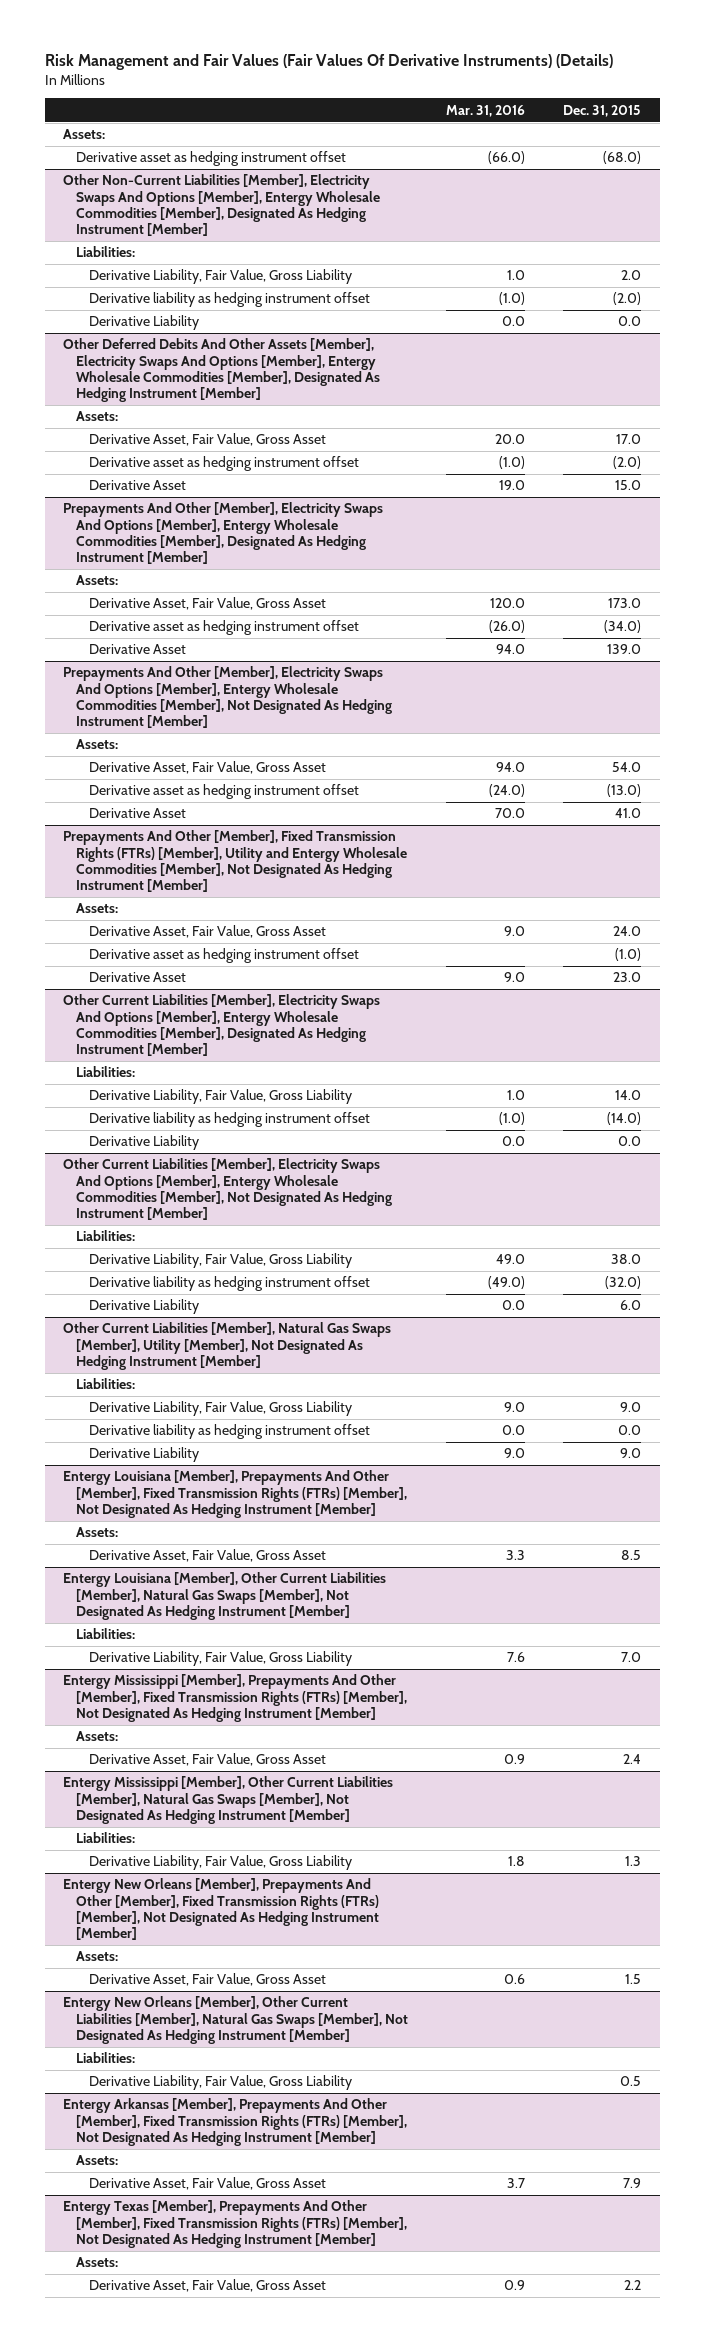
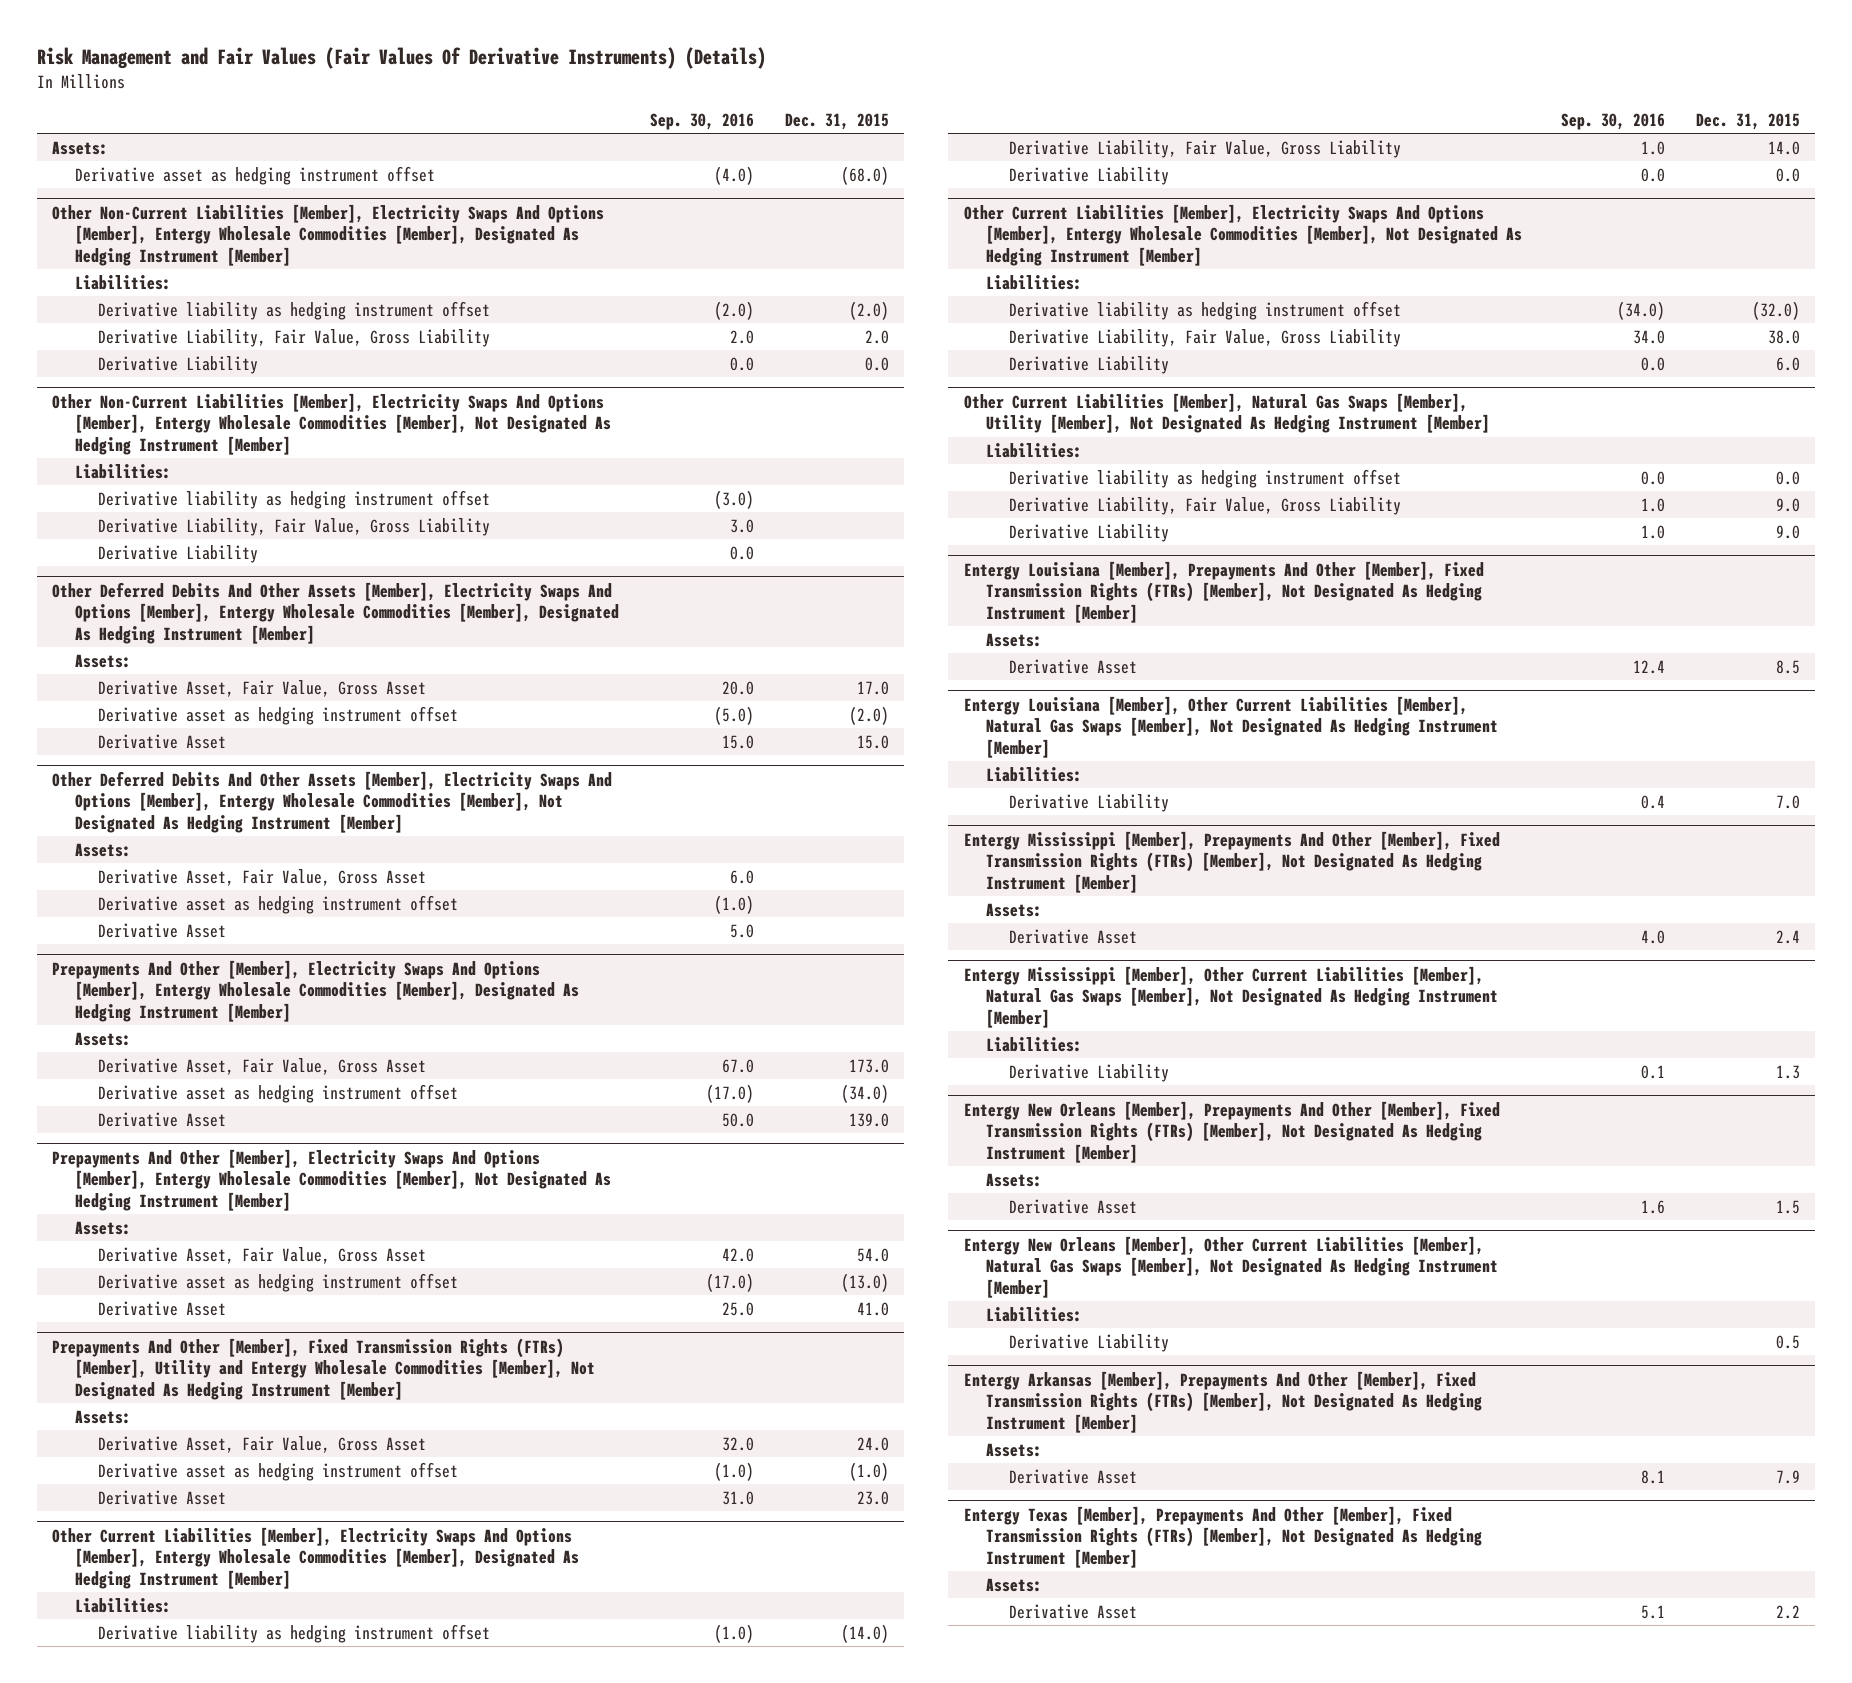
- | Mar. 31, 2016 | Dec. 31, 2015
+ | Sep. 30, 2016 | Dec. 31, 2015
@ Other Non-Current Liabilities [Member], Electricity Swaps And Options [Member], Entergy Wholesale Commodities [Member], Designated As Hedging Instrument [Member]
moved down: Derivative Liability, Fair Value, Gross Liability | 2.0 | 2.0
+ Other Non-Current Liabilities [Member], Electricity Swaps And Options [Member], Entergy Wholesale Commodities [Member], Not Designated As Hedging Instrument [Member]
+ Liabilities:
+ Derivative liability as hedging instrument offset | (3.0) |
+ Derivative Liability, Fair Value, Gross Liability | 3.0 |
+ Derivative Liability | 0.0 |
+ Other Deferred Debits And Other Assets [Member], Electricity Swaps And Options [Member], Entergy Wholesale Commodities [Member], Not Designated As Hedging Instrument [Member]
+ Assets:
+ Derivative Asset, Fair Value, Gross Asset | 6.0 |
+ Derivative asset as hedging instrument offset | (1.0) |
+ Derivative Asset | 5.0 |
@ Other Current Liabilities [Member], Electricity Swaps And Options [Member], Entergy Wholesale Commodities [Member], Designated As Hedging Instrument [Member]
moved down: Derivative Liability, Fair Value, Gross Liability | 1.0 | 14.0
@ Other Current Liabilities [Member], Electricity Swaps And Options [Member], Entergy Wholesale Commodities [Member], Not Designated As Hedging Instrument [Member]
moved down: Derivative Liability, Fair Value, Gross Liability | 34.0 | 38.0
@ Other Current Liabilities [Member], Natural Gas Swaps [Member], Utility [Member], Not Designated As Hedging Instrument [Member]
moved down: Derivative Liability, Fair Value, Gross Liability | 1.0 | 9.0
@ Entergy Louisiana [Member], Prepayments And Other [Member], Fixed Transmission Rights (FTRs) [Member], Not Designated As Hedging Instrument [Member]
- Derivative Asset, Fair Value, Gross Asset | 3.3 | 8.5
+ Derivative Asset | 12.4 | 8.5
@ Entergy Louisiana [Member], Other Current Liabilities [Member], Natural Gas Swaps [Member], Not Designated As Hedging Instrument [Member]
- Derivative Liability, Fair Value, Gross Liability | 7.6 | 7.0
+ Derivative Liability | 0.4 | 7.0
@ Entergy Mississippi [Member], Prepayments And Other [Member], Fixed Transmission Rights (FTRs) [Member], Not Designated As Hedging Instrument [Member]
- Derivative Asset, Fair Value, Gross Asset | 0.9 | 2.4
+ Derivative Asset | 4.0 | 2.4
@ Entergy Mississippi [Member], Other Current Liabilities [Member], Natural Gas Swaps [Member], Not Designated As Hedging Instrument [Member]
- Derivative Liability, Fair Value, Gross Liability | 1.8 | 1.3
+ Derivative Liability | 0.1 | 1.3
@ Entergy New Orleans [Member], Prepayments And Other [Member], Fixed Transmission Rights (FTRs) [Member], Not Designated As Hedging Instrument [Member]
- Derivative Asset, Fair Value, Gross Asset | 0.6 | 1.5
+ Derivative Asset | 1.6 | 1.5
@ Entergy New Orleans [Member], Other Current Liabilities [Member], Natural Gas Swaps [Member], Not Designated As Hedging Instrument [Member]
- Derivative Liability, Fair Value, Gross Liability | | 0.5
+ Derivative Liability | | 0.5
@ Entergy Arkansas [Member], Prepayments And Other [Member], Fixed Transmission Rights (FTRs) [Member], Not Designated As Hedging Instrument [Member]
- Derivative Asset, Fair Value, Gross Asset | 3.7 | 7.9
+ Derivative Asset | 8.1 | 7.9
@ Entergy Texas [Member], Prepayments And Other [Member], Fixed Transmission Rights (FTRs) [Member], Not Designated As Hedging Instrument [Member]
- Derivative Asset, Fair Value, Gross Asset | 0.9 | 2.2
+ Derivative Asset | 5.1 | 2.2

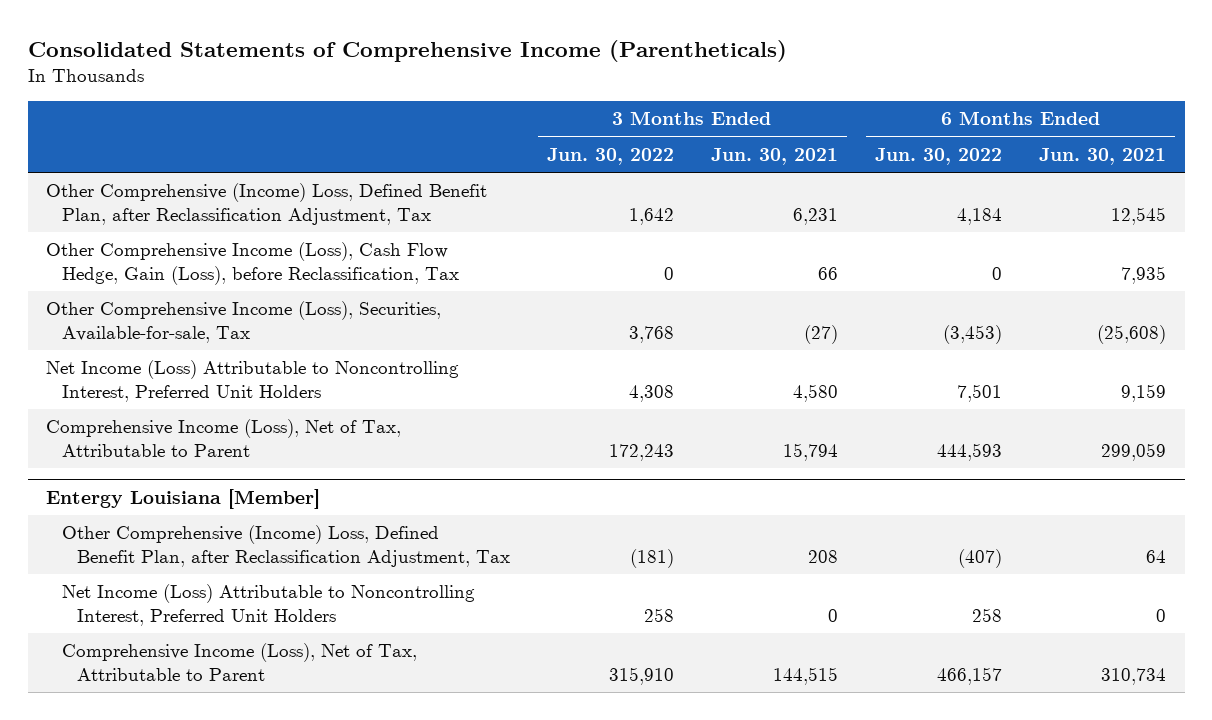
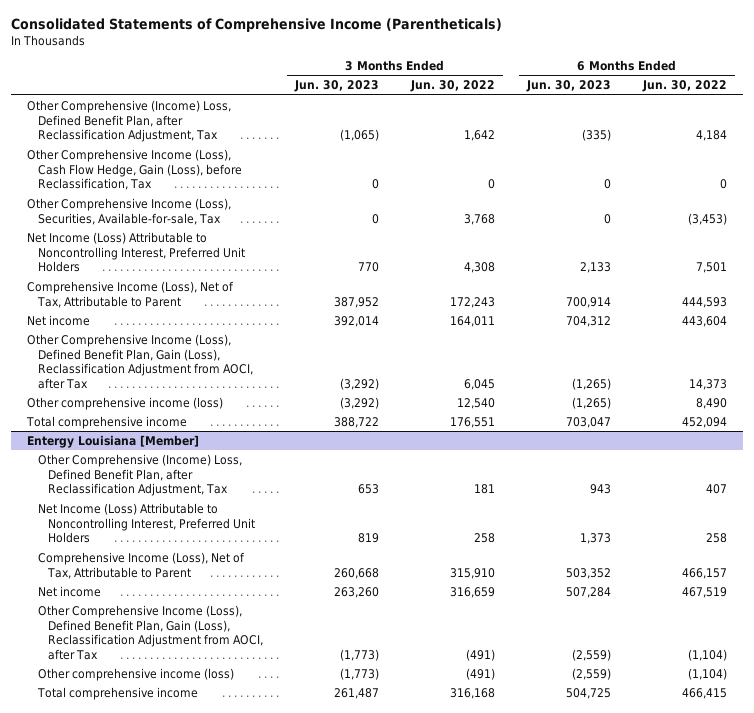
- | 3 Months Ended Jun. 30, 2022 | 3 Months Ended Jun. 30, 2021 | 6 Months Ended Jun. 30, 2022 | 6 Months Ended Jun. 30, 2021
+ | 3 Months Ended Jun. 30, 2023 | 3 Months Ended Jun. 30, 2022 | 6 Months Ended Jun. 30, 2023 | 6 Months Ended Jun. 30, 2022
+ Net income | 392,014 | 164,011 | 704,312 | 443,604
+ Other Comprehensive Income (Loss), Defined Benefit Plan, Gain (Loss), Reclassification Adjustment from AOCI, after Tax | (3,292) | 6,045 | (1,265) | 14,373
+ Other comprehensive income (loss) | (3,292) | 12,540 | (1,265) | 8,490
+ Total comprehensive income | 388,722 | 176,551 | 703,047 | 452,094
@ Entergy Louisiana [Member]
- Other Comprehensive (Income) Loss, Defined Benefit Plan, after Reclassification Adjustment, Tax | (181) | 208 | (407) | 64
+ Other Comprehensive (Income) Loss, Defined Benefit Plan, after Reclassification Adjustment, Tax | 653 | 181 | 943 | 407
+ Net income | 263,260 | 316,659 | 507,284 | 467,519
+ Other Comprehensive Income (Loss), Defined Benefit Plan, Gain (Loss), Reclassification Adjustment from AOCI, after Tax | (1,773) | (491) | (2,559) | (1,104)
+ Other comprehensive income (loss) | (1,773) | (491) | (2,559) | (1,104)
+ Total comprehensive income | 261,487 | 316,168 | 504,725 | 466,415

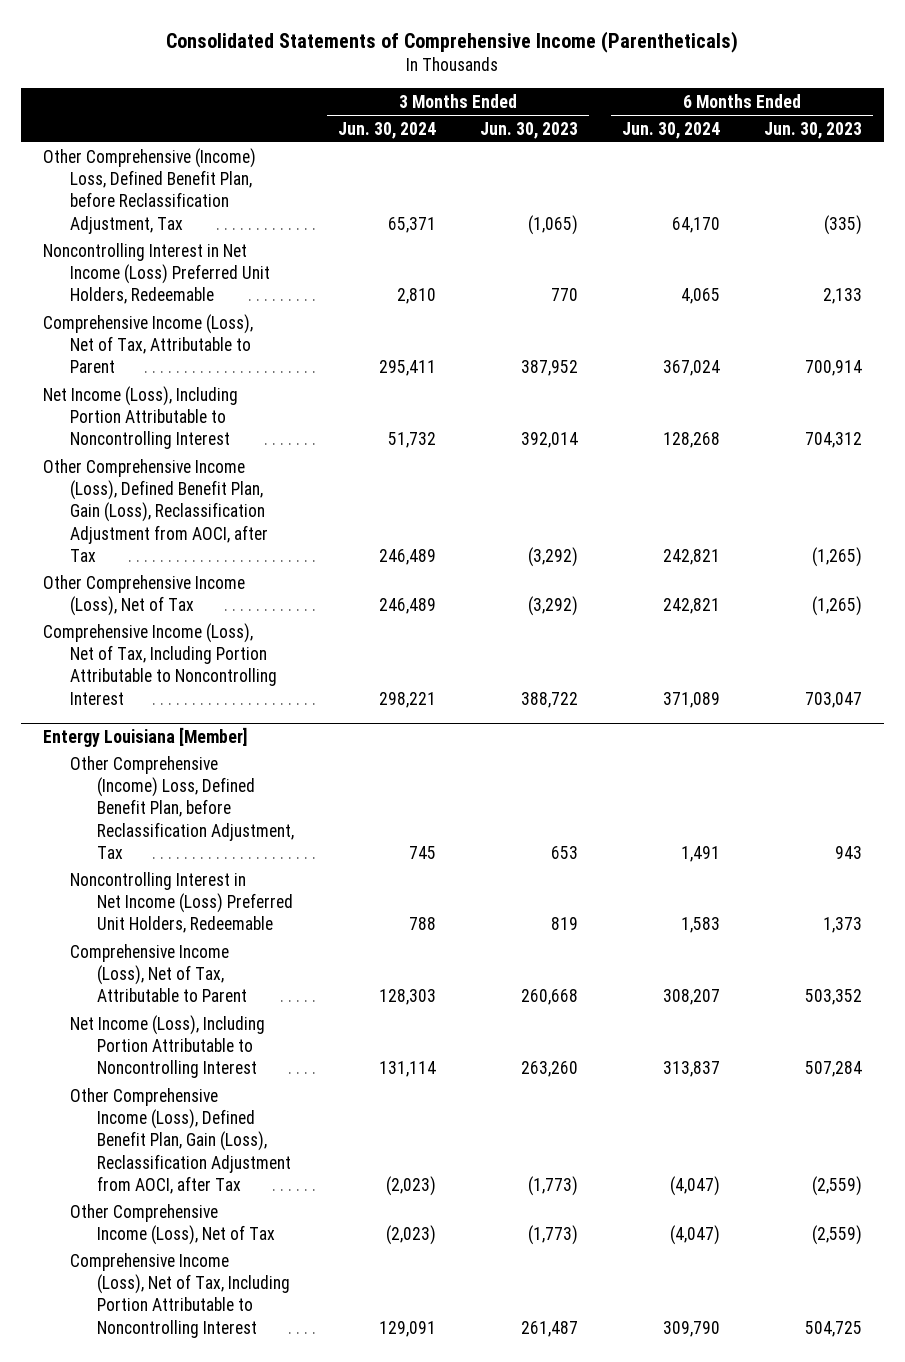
- | 3 Months Ended Jun. 30, 2023 | 3 Months Ended Jun. 30, 2022 | 6 Months Ended Jun. 30, 2023 | 6 Months Ended Jun. 30, 2022
+ | 3 Months Ended Jun. 30, 2024 | 3 Months Ended Jun. 30, 2023 | 6 Months Ended Jun. 30, 2024 | 6 Months Ended Jun. 30, 2023
- Other Comprehensive (Income) Loss, Defined Benefit Plan, after Reclassification Adjustment, Tax | (1,065) | 1,642 | (335) | 4,184
- Other Comprehensive Income (Loss), Cash Flow Hedge, Gain (Loss), before Reclassification, Tax | 0 | 0 | 0 | 0
- Other Comprehensive Income (Loss), Securities, Available-for-sale, Tax | 0 | 3,768 | 0 | (3,453)
- Net Income (Loss) Attributable to Noncontrolling Interest, Preferred Unit Holders | 770 | 4,308 | 2,133 | 7,501
+ Other Comprehensive (Income) Loss, Defined Benefit Plan, before Reclassification Adjustment, Tax | 65,371 | (1,065) | 64,170 | (335)
+ Noncontrolling Interest in Net Income (Loss) Preferred Unit Holders, Redeemable | 2,810 | 770 | 4,065 | 2,133
- Net income | 392,014 | 164,011 | 704,312 | 443,604
+ Net Income (Loss), Including Portion Attributable to Noncontrolling Interest | 51,732 | 392,014 | 128,268 | 704,312
- Other comprehensive income (loss) | (3,292) | 12,540 | (1,265) | 8,490
- Total comprehensive income | 388,722 | 176,551 | 703,047 | 452,094
+ Other Comprehensive Income (Loss), Net of Tax | 246,489 | (3,292) | 242,821 | (1,265)
+ Comprehensive Income (Loss), Net of Tax, Including Portion Attributable to Noncontrolling Interest | 298,221 | 388,722 | 371,089 | 703,047
@ Entergy Louisiana [Member]
- Other Comprehensive (Income) Loss, Defined Benefit Plan, after Reclassification Adjustment, Tax | 653 | 181 | 943 | 407
- Net Income (Loss) Attributable to Noncontrolling Interest, Preferred Unit Holders | 819 | 258 | 1,373 | 258
+ Other Comprehensive (Income) Loss, Defined Benefit Plan, before Reclassification Adjustment, Tax | 745 | 653 | 1,491 | 943
+ Noncontrolling Interest in Net Income (Loss) Preferred Unit Holders, Redeemable | 788 | 819 | 1,583 | 1,373
- Net income | 263,260 | 316,659 | 507,284 | 467,519
+ Net Income (Loss), Including Portion Attributable to Noncontrolling Interest | 131,114 | 263,260 | 313,837 | 507,284
- Other comprehensive income (loss) | (1,773) | (491) | (2,559) | (1,104)
- Total comprehensive income | 261,487 | 316,168 | 504,725 | 466,415
+ Other Comprehensive Income (Loss), Net of Tax | (2,023) | (1,773) | (4,047) | (2,559)
+ Comprehensive Income (Loss), Net of Tax, Including Portion Attributable to Noncontrolling Interest | 129,091 | 261,487 | 309,790 | 504,725

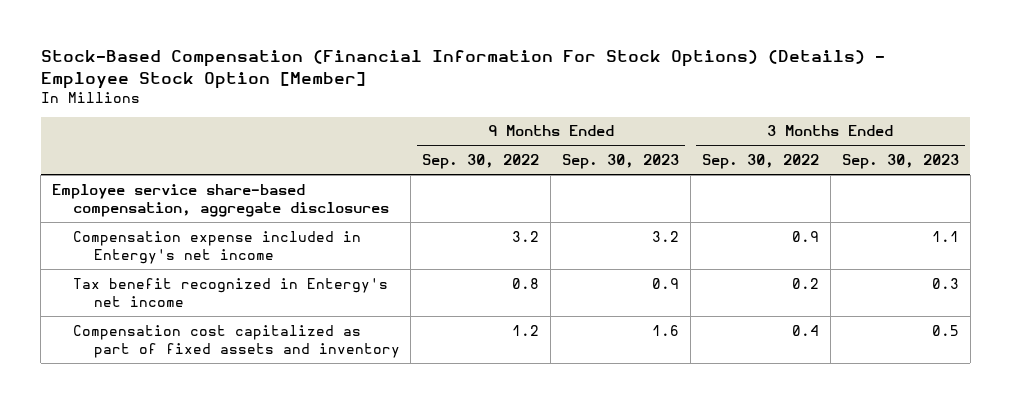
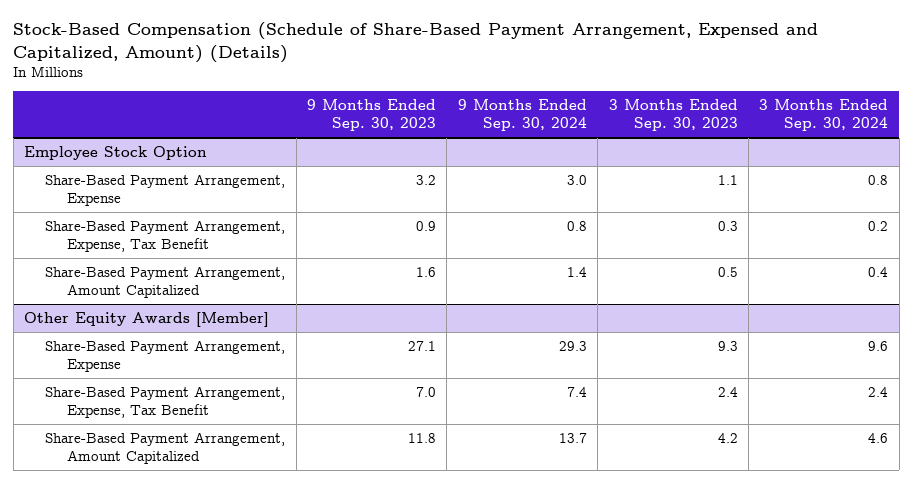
- Stock-Based Compensation (Financial Information For Stock Options) (Details) - Employee Stock Option [Member]
+ Stock-Based Compensation (Schedule of Share-Based Payment Arrangement, Expensed and Capitalized, Amount) (Details)
- | 9 Months Ended Sep. 30, 2022 | 9 Months Ended Sep. 30, 2023 | 3 Months Ended Sep. 30, 2022 | 3 Months Ended Sep. 30, 2023
+ | 9 Months Ended Sep. 30, 2023 | 9 Months Ended Sep. 30, 2024 | 3 Months Ended Sep. 30, 2023 | 3 Months Ended Sep. 30, 2024
- Employee service share-based compensation, aggregate disclosures
- Compensation expense included in Entergy's net income | 3.2 | 3.2 | 0.9 | 1.1
- Tax benefit recognized in Entergy's net income | 0.8 | 0.9 | 0.2 | 0.3
- Compensation cost capitalized as part of fixed assets and inventory | 1.2 | 1.6 | 0.4 | 0.5
+ Employee Stock Option
+ Share-Based Payment Arrangement, Expense | 3.2 | 3.0 | 1.1 | 0.8
+ Share-Based Payment Arrangement, Expense, Tax Benefit | 0.9 | 0.8 | 0.3 | 0.2
+ Share-Based Payment Arrangement, Amount Capitalized | 1.6 | 1.4 | 0.5 | 0.4
+ Other Equity Awards [Member]
+ Share-Based Payment Arrangement, Expense | 27.1 | 29.3 | 9.3 | 9.6
+ Share-Based Payment Arrangement, Expense, Tax Benefit | 7.0 | 7.4 | 2.4 | 2.4
+ Share-Based Payment Arrangement, Amount Capitalized | 11.8 | 13.7 | 4.2 | 4.6

